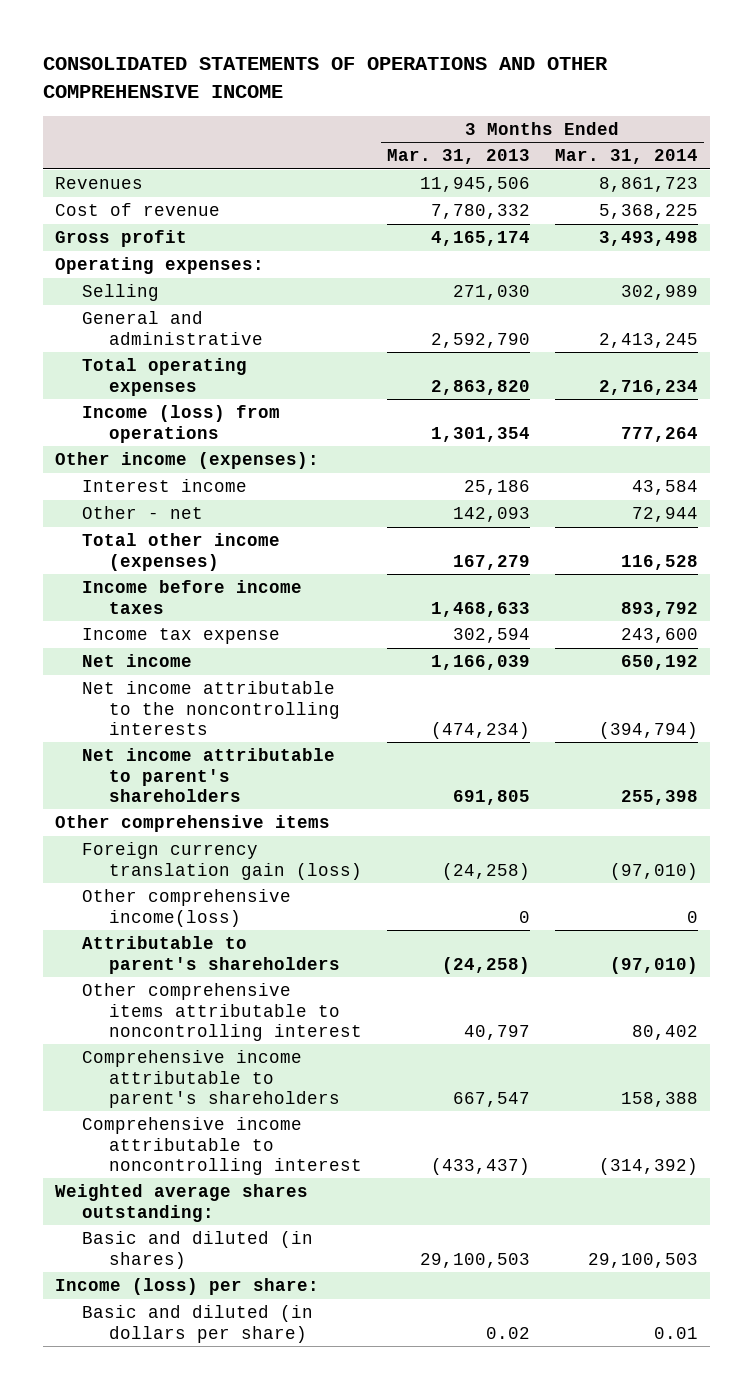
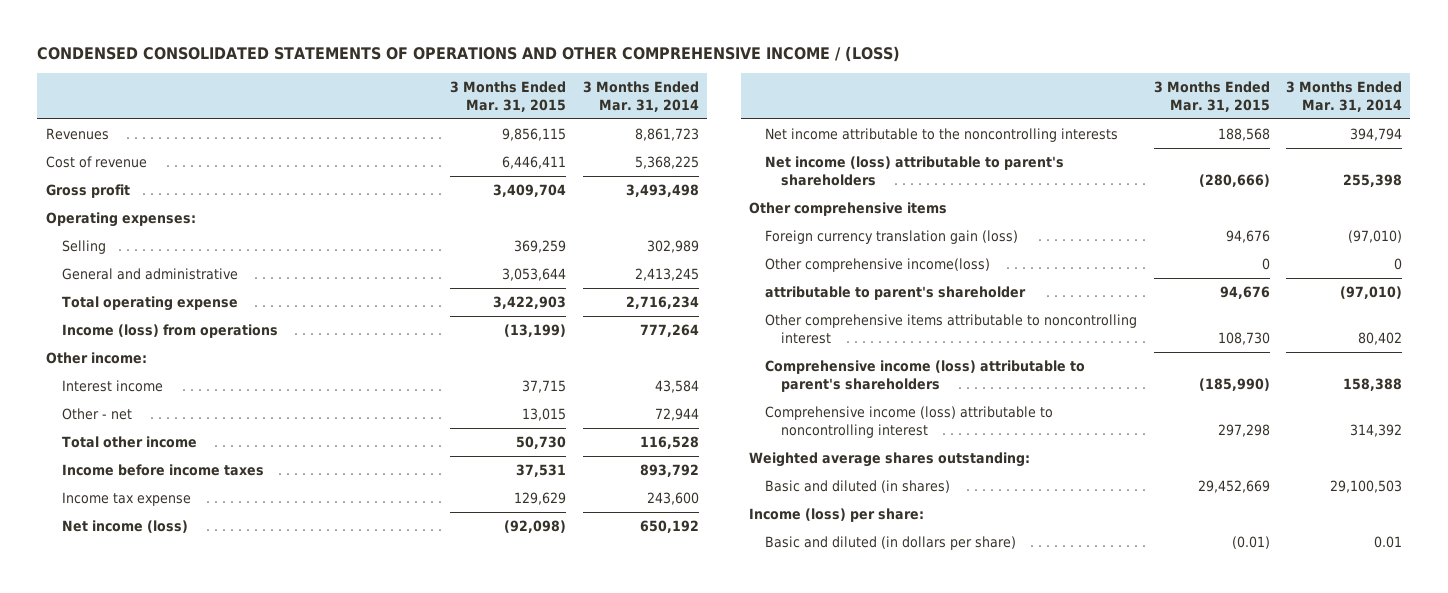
- CONSOLIDATED STATEMENTS OF OPERATIONS AND OTHER COMPREHENSIVE INCOME
+ CONDENSED CONSOLIDATED STATEMENTS OF OPERATIONS AND OTHER COMPREHENSIVE INCOME / (LOSS)
- | 3 Months Ended Mar. 31, 2013 | 3 Months Ended Mar. 31, 2014
+ | 3 Months Ended Mar. 31, 2015 | 3 Months Ended Mar. 31, 2014
- Total operating expenses | 2,863,820 | 2,716,234
+ Total operating expense | 3,422,903 | 2,716,234
- Other income (expenses):
+ Other income:
- Total other income (expenses) | 167,279 | 116,528
+ Total other income | 50,730 | 116,528
- Net income | 1,166,039 | 650,192
- Net income attributable to the noncontrolling interests | (474,234) | (394,794)
- Net income attributable to parent's shareholders | 691,805 | 255,398
+ Net income (loss) | (92,098) | 650,192
+ Net income attributable to the noncontrolling interests | 188,568 | 394,794
+ Net income (loss) attributable to parent's shareholders | (280,666) | 255,398
- Attributable to parent's shareholders | (24,258) | (97,010)
+ attributable to parent's shareholder | 94,676 | (97,010)
- Comprehensive income attributable to parent's shareholders | 667,547 | 158,388
- Comprehensive income attributable to noncontrolling interest | (433,437) | (314,392)
+ Comprehensive income (loss) attributable to parent's shareholders | (185,990) | 158,388
+ Comprehensive income (loss) attributable to noncontrolling interest | 297,298 | 314,392

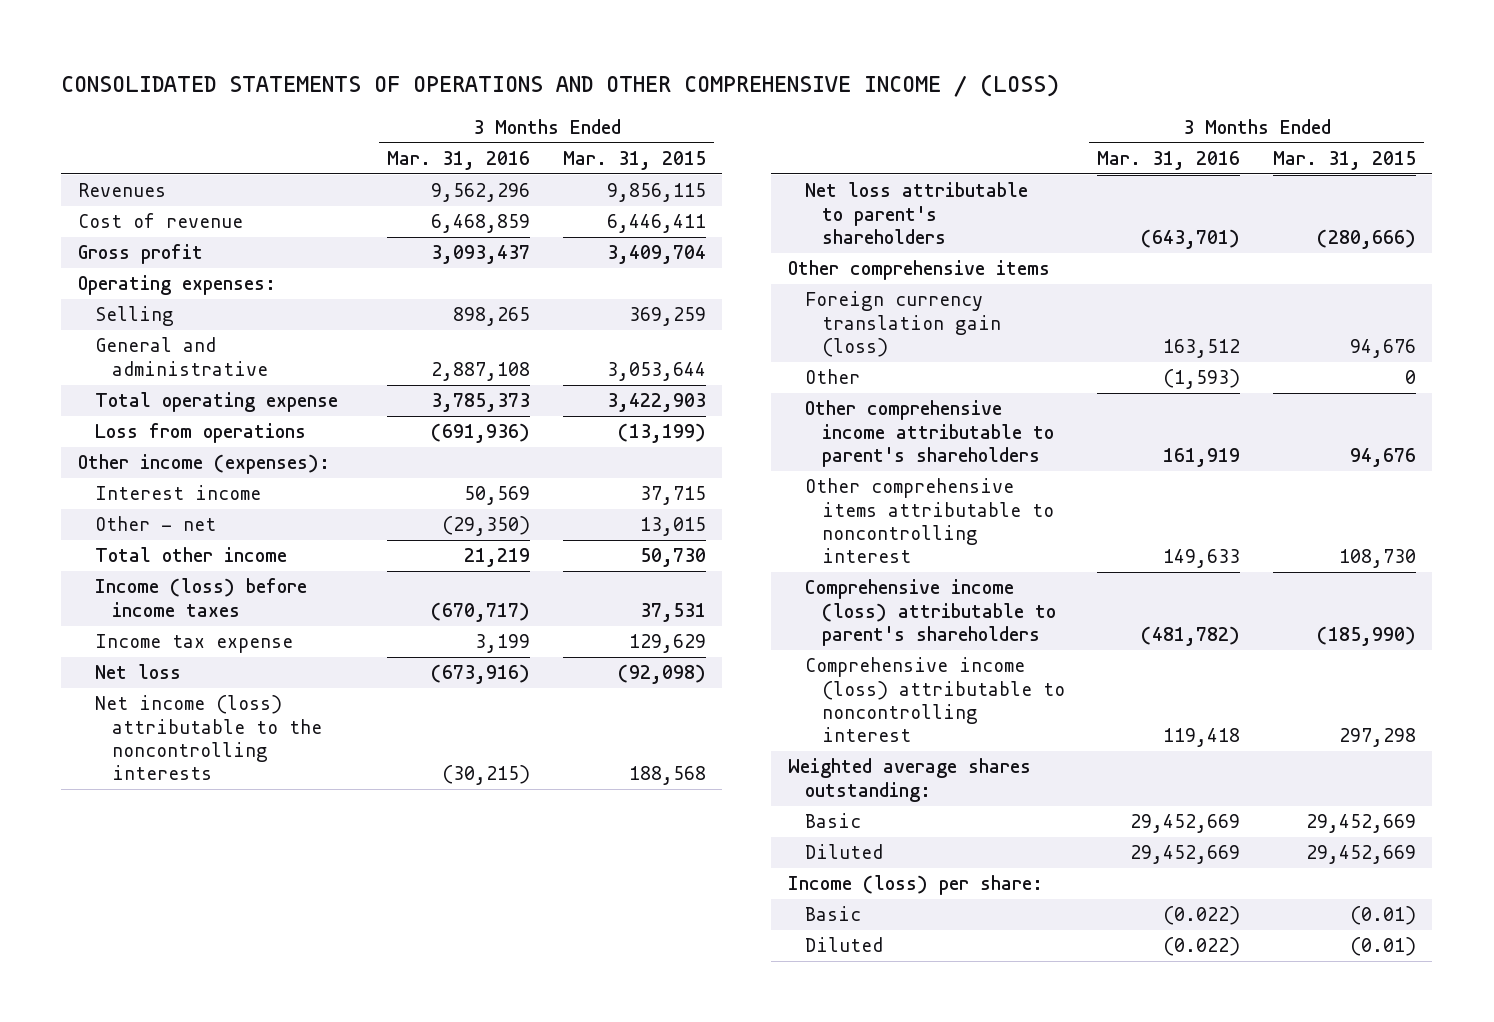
- CONDENSED CONSOLIDATED STATEMENTS OF OPERATIONS AND OTHER COMPREHENSIVE INCOME / (LOSS)
+ CONSOLIDATED STATEMENTS OF OPERATIONS AND OTHER COMPREHENSIVE INCOME / (LOSS)
- | 3 Months Ended Mar. 31, 2015 | 3 Months Ended Mar. 31, 2014
+ | 3 Months Ended Mar. 31, 2016 | 3 Months Ended Mar. 31, 2015
- Income (loss) from operations | (13,199) | 777,264
- Other income:
+ Loss from operations | (691,936) | (13,199)
+ Other income (expenses):
- Income before income taxes | 37,531 | 893,792
+ Income (loss) before income taxes | (670,717) | 37,531
- Net income (loss) | (92,098) | 650,192
- Net income attributable to the noncontrolling interests | 188,568 | 394,794
- Net income (loss) attributable to parent's shareholders | (280,666) | 255,398
+ Net loss | (673,916) | (92,098)
+ Net income (loss) attributable to the noncontrolling interests | (30,215) | 188,568
+ Net loss attributable to parent's shareholders | (643,701) | (280,666)
- Other comprehensive income(loss) | 0 | 0
- attributable to parent's shareholder | 94,676 | (97,010)
+ Other | (1,593) | 0
+ Other comprehensive income attributable to parent's shareholders | 161,919 | 94,676
- Basic and diluted (in shares) | 29,452,669 | 29,100,503
+ Basic | 29,452,669 | 29,452,669
+ Diluted | 29,452,669 | 29,452,669
- Basic and diluted (in dollars per share) | (0.01) | 0.01
+ Basic | (0.022) | (0.01)
+ Diluted | (0.022) | (0.01)

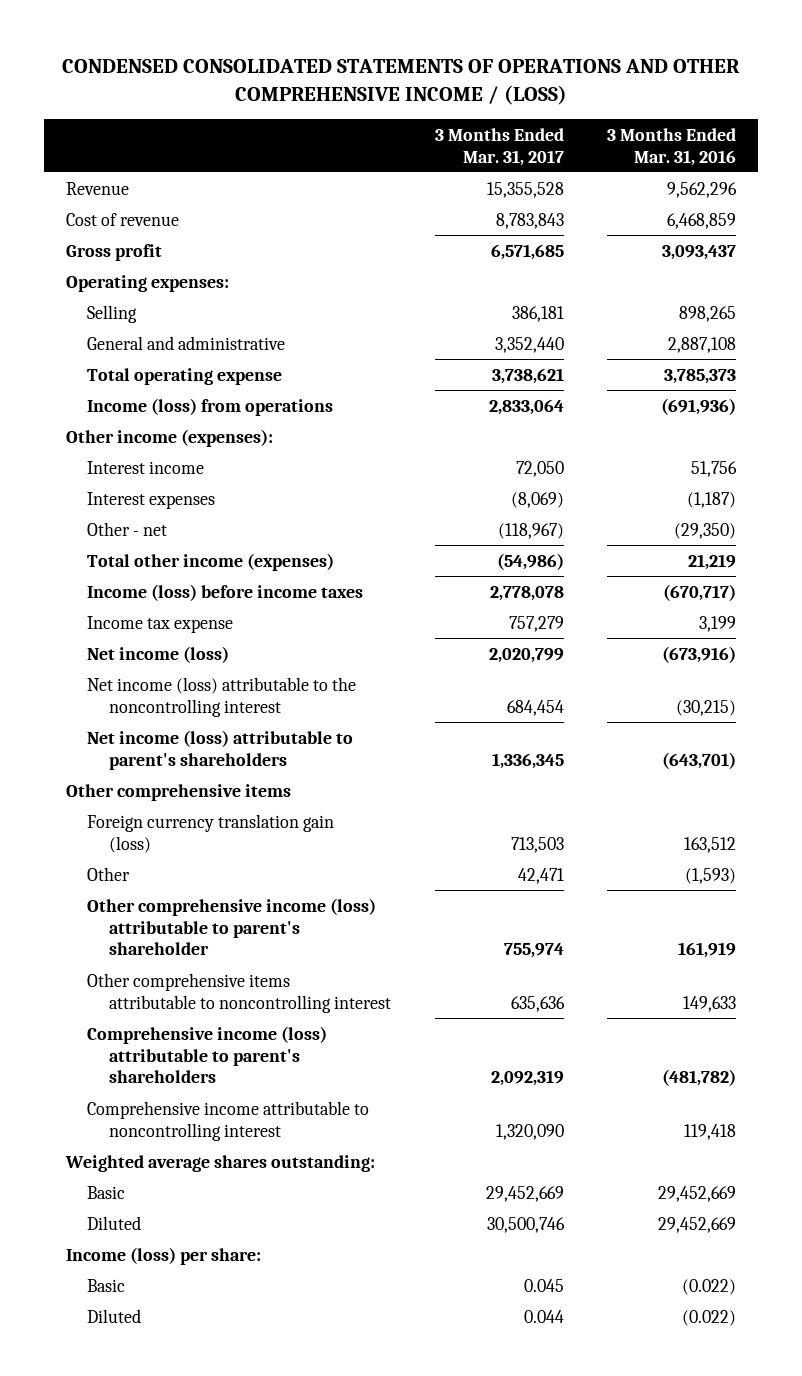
- CONSOLIDATED STATEMENTS OF OPERATIONS AND OTHER COMPREHENSIVE INCOME / (LOSS)
+ CONDENSED CONSOLIDATED STATEMENTS OF OPERATIONS AND OTHER COMPREHENSIVE INCOME / (LOSS)
- | 3 Months Ended Mar. 31, 2016 | 3 Months Ended Mar. 31, 2015
+ | 3 Months Ended Mar. 31, 2017 | 3 Months Ended Mar. 31, 2016
- Revenues | 9,562,296 | 9,856,115
+ Revenue | 15,355,528 | 9,562,296
- Loss from operations | (691,936) | (13,199)
+ Income (loss) from operations | 2,833,064 | (691,936)
- Interest income | 50,569 | 37,715
+ Interest income | 72,050 | 51,756
+ Interest expenses | (8,069) | (1,187)
- Total other income | 21,219 | 50,730
+ Total other income (expenses) | (54,986) | 21,219
- Net loss | (673,916) | (92,098)
- Net income (loss) attributable to the noncontrolling interests | (30,215) | 188,568
- Net loss attributable to parent's shareholders | (643,701) | (280,666)
+ Net income (loss) | 2,020,799 | (673,916)
+ Net income (loss) attributable to the noncontrolling interest | 684,454 | (30,215)
+ Net income (loss) attributable to parent's shareholders | 1,336,345 | (643,701)
- Other comprehensive income attributable to parent's shareholders | 161,919 | 94,676
+ Other comprehensive income (loss) attributable to parent's shareholder | 755,974 | 161,919
- Comprehensive income (loss) attributable to noncontrolling interest | 119,418 | 297,298
+ Comprehensive income attributable to noncontrolling interest | 1,320,090 | 119,418

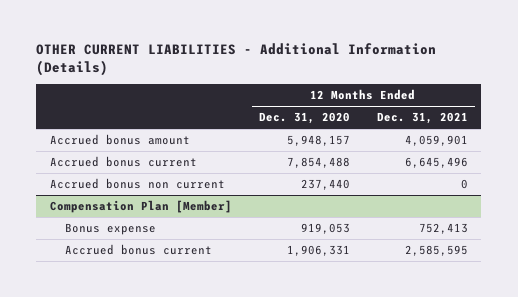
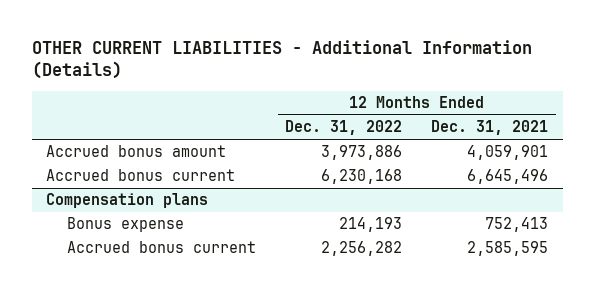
- | 12 Months Ended Dec. 31, 2020 | 12 Months Ended Dec. 31, 2021
+ | 12 Months Ended Dec. 31, 2022 | 12 Months Ended Dec. 31, 2021
- Accrued bonus non current | 237,440 | 0
- Compensation Plan [Member]
+ Compensation plans

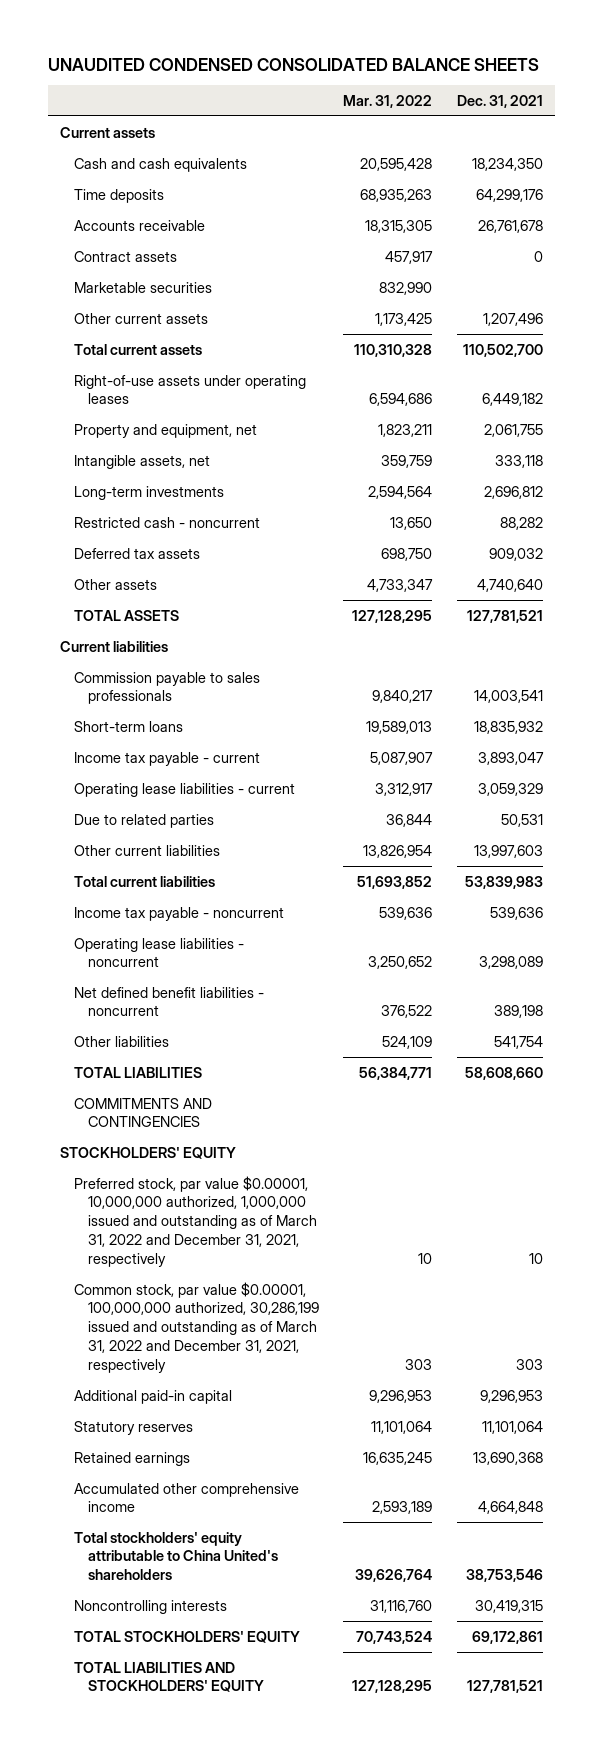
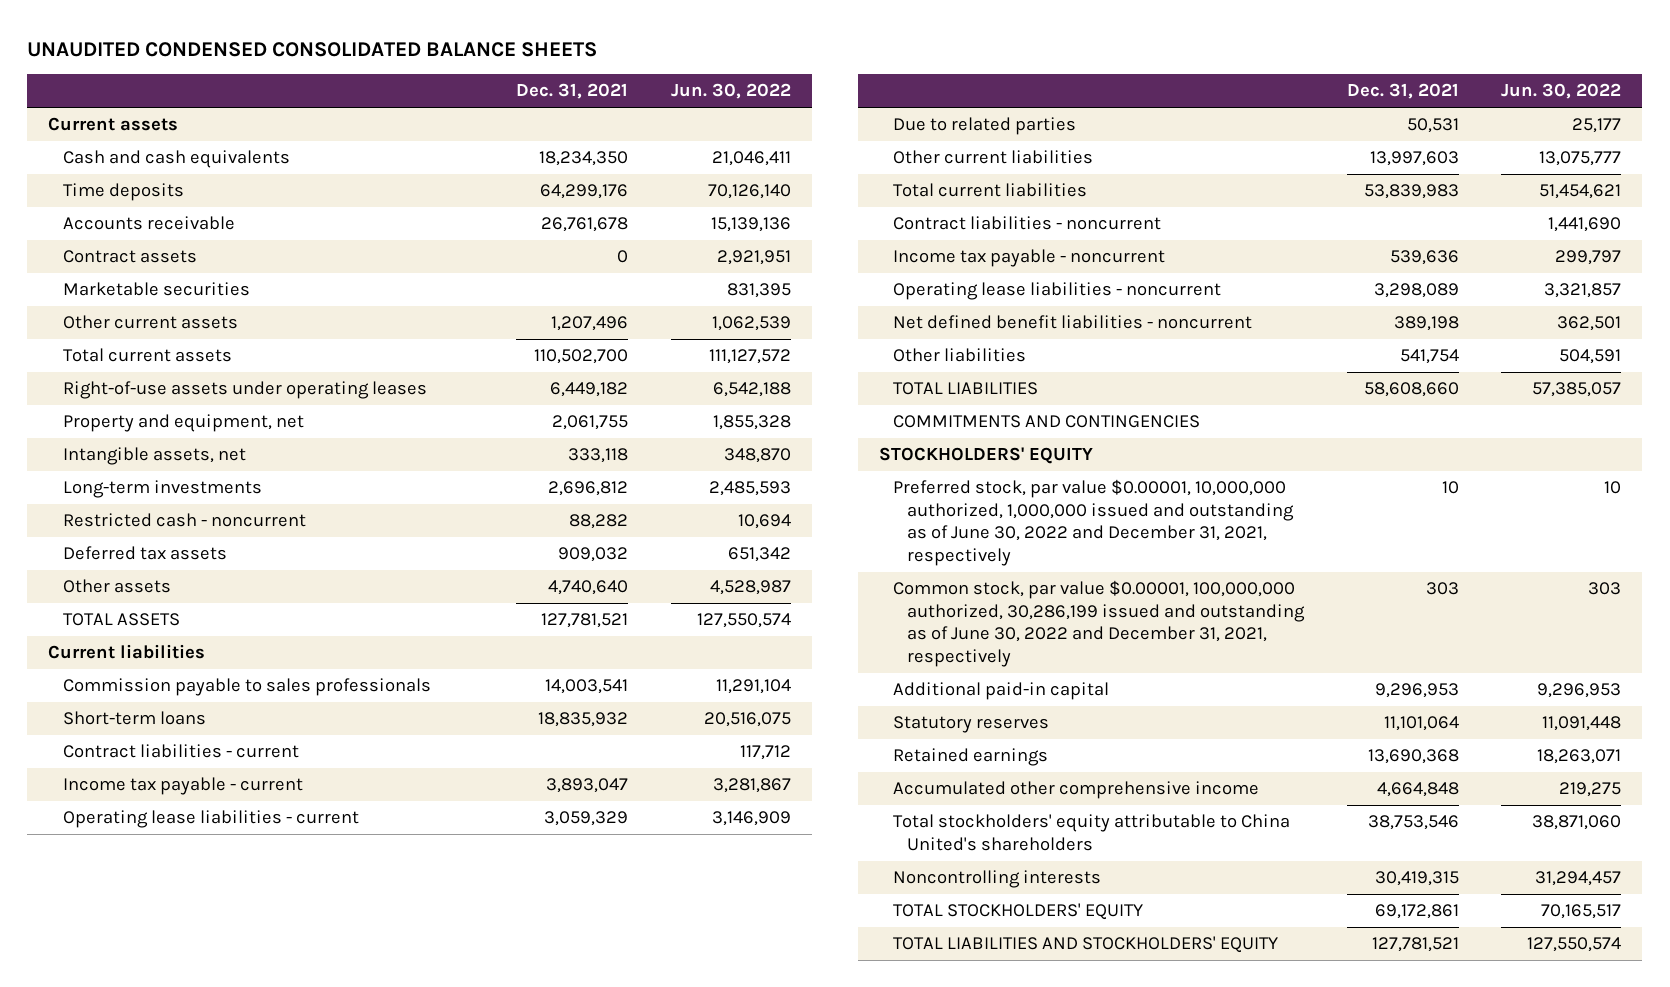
- | Mar. 31, 2022 | Dec. 31, 2021
+ | Dec. 31, 2021 | Jun. 30, 2022
+ Contract liabilities - current | | 117,712
+ Contract liabilities - noncurrent | | 1,441,690
- Preferred stock, par value $0.00001, 10,000,000 authorized, 1,000,000 issued and outstanding as of March 31, 2022 and December 31, 2021, respectively | 10 | 10
- Common stock, par value $0.00001, 100,000,000 authorized, 30,286,199 issued and outstanding as of March 31, 2022 and December 31, 2021, respectively | 303 | 303
+ Preferred stock, par value $0.00001, 10,000,000 authorized, 1,000,000 issued and outstanding as of June 30, 2022 and December 31, 2021, respectively | 10 | 10
+ Common stock, par value $0.00001, 100,000,000 authorized, 30,286,199 issued and outstanding as of June 30, 2022 and December 31, 2021, respectively | 303 | 303

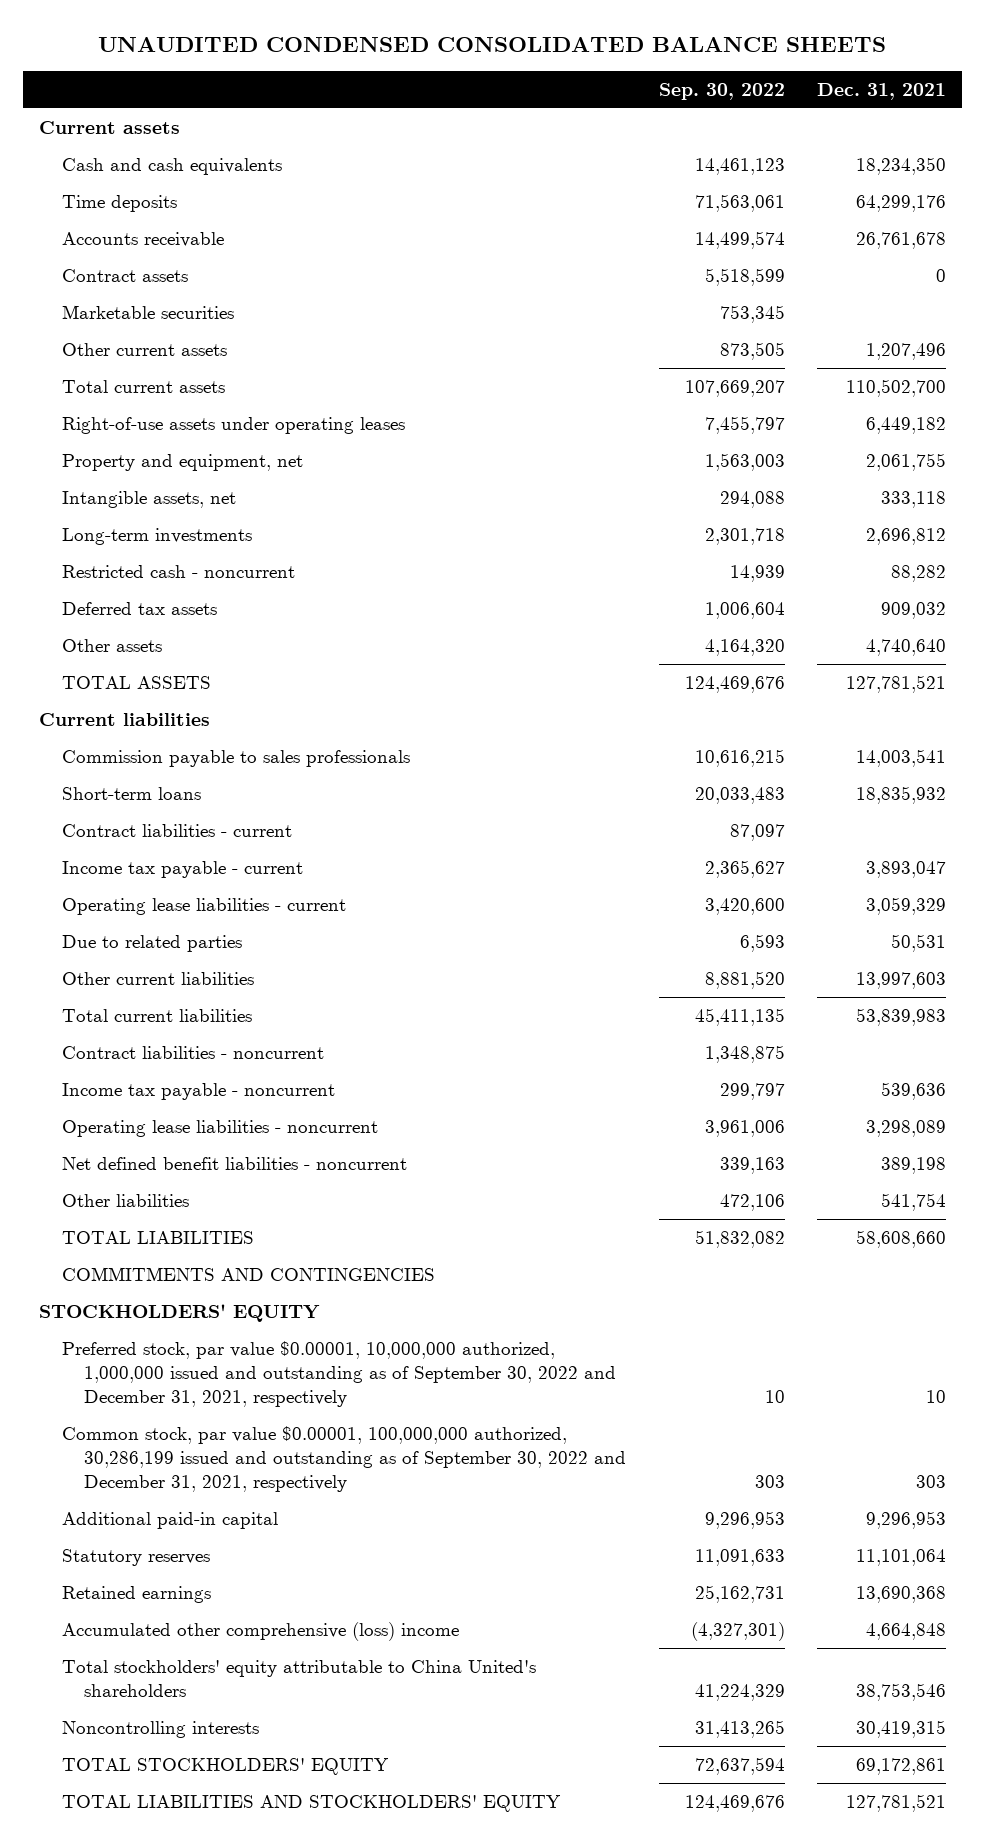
- | Dec. 31, 2021 | Jun. 30, 2022
+ | Sep. 30, 2022 | Dec. 31, 2021
- Preferred stock, par value $0.00001, 10,000,000 authorized, 1,000,000 issued and outstanding as of June 30, 2022 and December 31, 2021, respectively | 10 | 10
- Common stock, par value $0.00001, 100,000,000 authorized, 30,286,199 issued and outstanding as of June 30, 2022 and December 31, 2021, respectively | 303 | 303
+ Preferred stock, par value $0.00001, 10,000,000 authorized, 1,000,000 issued and outstanding as of September 30, 2022 and December 31, 2021, respectively | 10 | 10
+ Common stock, par value $0.00001, 100,000,000 authorized, 30,286,199 issued and outstanding as of September 30, 2022 and December 31, 2021, respectively | 303 | 303
- Accumulated other comprehensive income | 4,664,848 | 219,275
+ Accumulated other comprehensive (loss) income | (4,327,301) | 4,664,848

